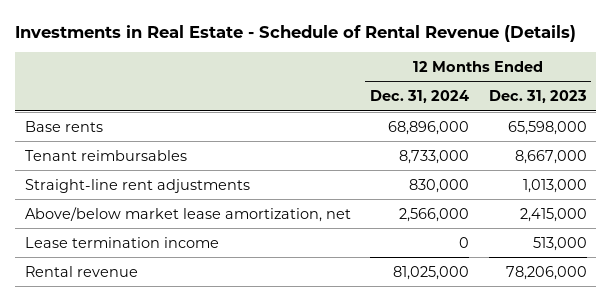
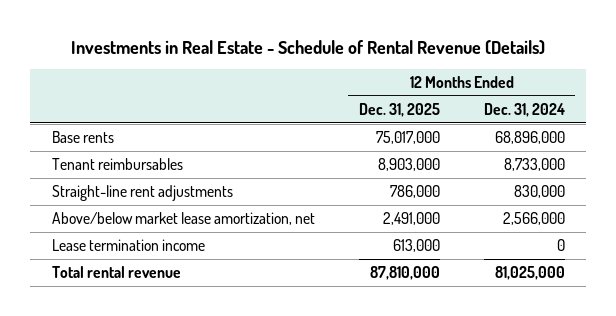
- | 12 Months Ended Dec. 31, 2024 | 12 Months Ended Dec. 31, 2023
+ | 12 Months Ended Dec. 31, 2025 | 12 Months Ended Dec. 31, 2024
- Rental revenue | 81,025,000 | 78,206,000
+ Total rental revenue | 87,810,000 | 81,025,000

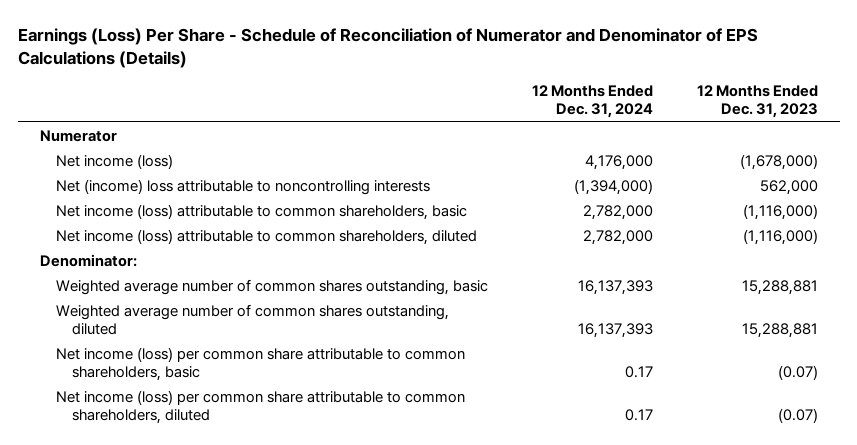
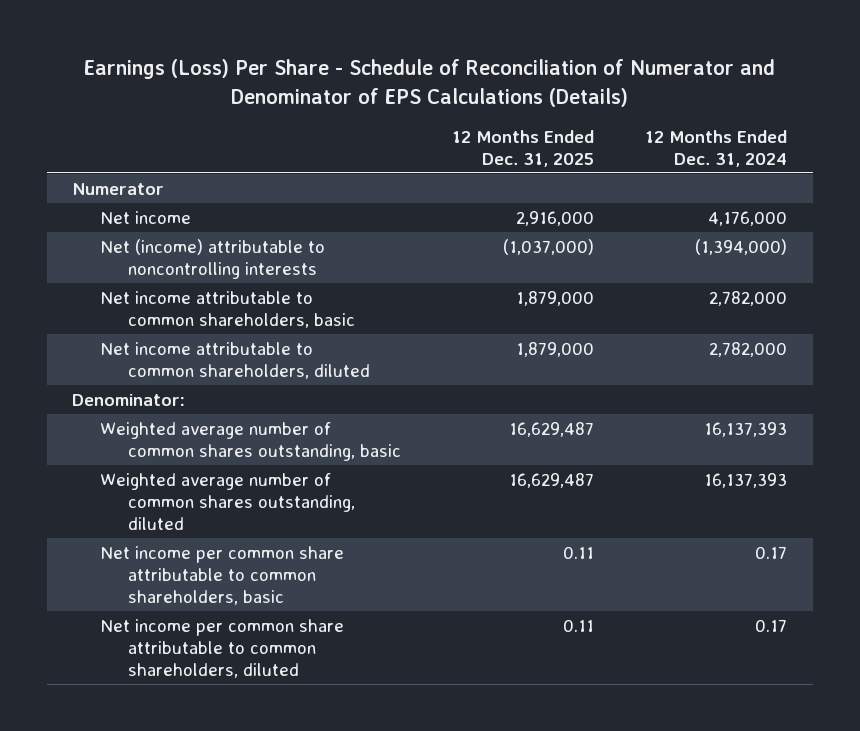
- | 12 Months Ended Dec. 31, 2024 | 12 Months Ended Dec. 31, 2023
+ | 12 Months Ended Dec. 31, 2025 | 12 Months Ended Dec. 31, 2024
- Net income (loss) | 4,176,000 | (1,678,000)
- Net (income) loss attributable to noncontrolling interests | (1,394,000) | 562,000
- Net income (loss) attributable to common shareholders, basic | 2,782,000 | (1,116,000)
- Net income (loss) attributable to common shareholders, diluted | 2,782,000 | (1,116,000)
+ Net income | 2,916,000 | 4,176,000
+ Net (income) attributable to noncontrolling interests | (1,037,000) | (1,394,000)
+ Net income attributable to common shareholders, basic | 1,879,000 | 2,782,000
+ Net income attributable to common shareholders, diluted | 1,879,000 | 2,782,000
- Net income (loss) per common share attributable to common shareholders, basic | 0.17 | (0.07)
- Net income (loss) per common share attributable to common shareholders, diluted | 0.17 | (0.07)
+ Net income per common share attributable to common shareholders, basic | 0.11 | 0.17
+ Net income per common share attributable to common shareholders, diluted | 0.11 | 0.17

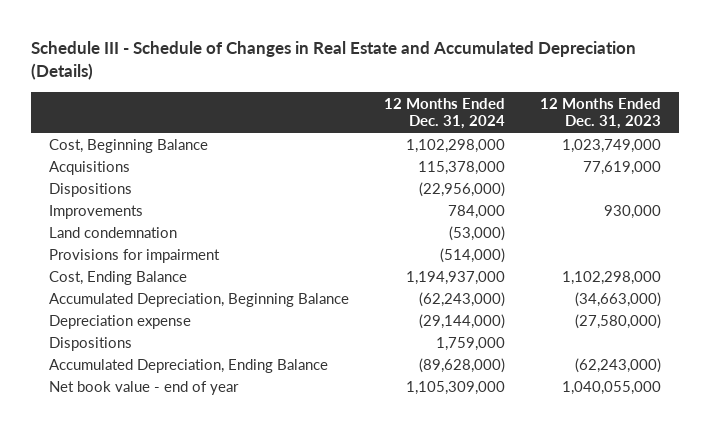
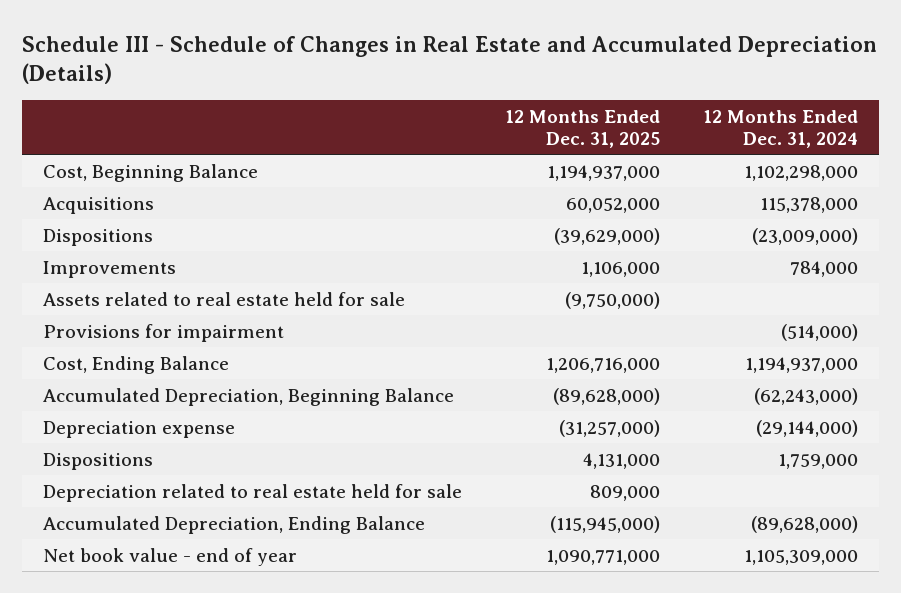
- | 12 Months Ended Dec. 31, 2024 | 12 Months Ended Dec. 31, 2023
+ | 12 Months Ended Dec. 31, 2025 | 12 Months Ended Dec. 31, 2024
- Dispositions | (22,956,000) |
+ Dispositions | (39,629,000) | (23,009,000)
- Land condemnation | (53,000) |
+ Assets related to real estate held for sale | (9,750,000) |
+ Depreciation related to real estate held for sale | 809,000 |

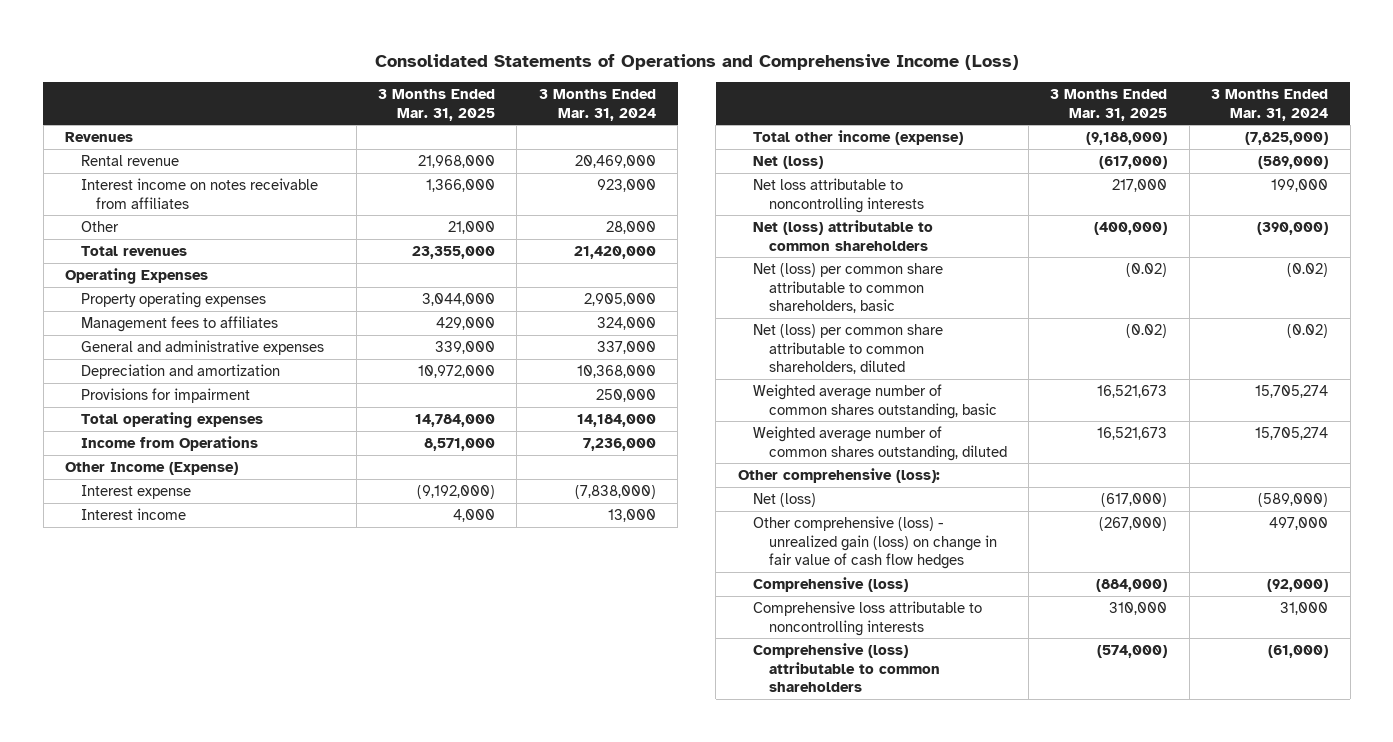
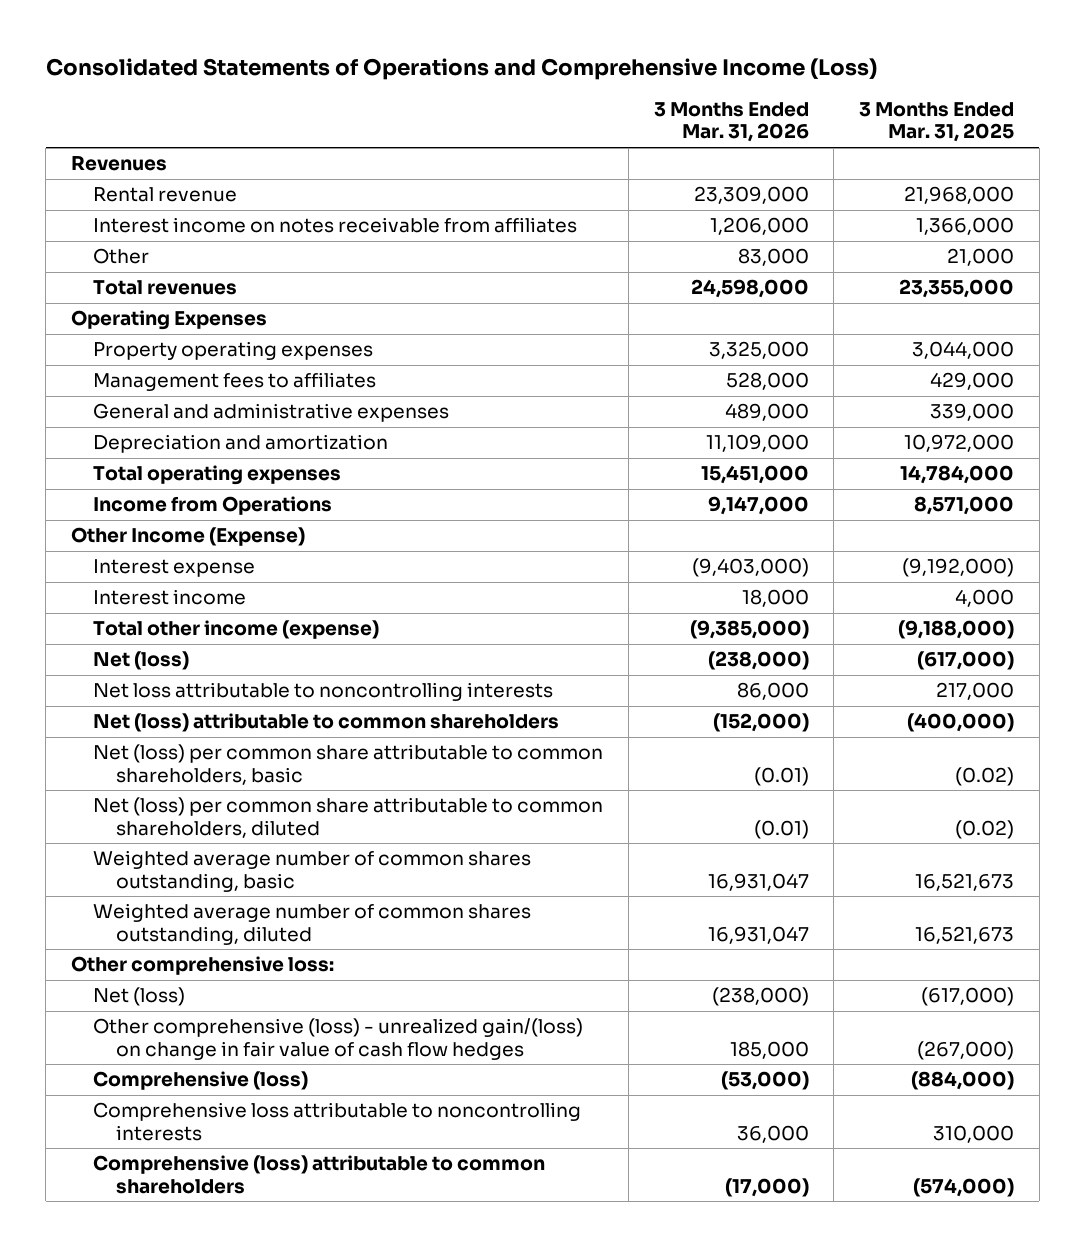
- | 3 Months Ended Mar. 31, 2025 | 3 Months Ended Mar. 31, 2024
+ | 3 Months Ended Mar. 31, 2026 | 3 Months Ended Mar. 31, 2025
- Provisions for impairment | | 250,000
- Other comprehensive (loss):
+ Other comprehensive loss:
- Other comprehensive (loss) - unrealized gain (loss) on change in fair value of cash flow hedges | (267,000) | 497,000
+ Other comprehensive (loss) - unrealized gain/(loss) on change in fair value of cash flow hedges | 185,000 | (267,000)

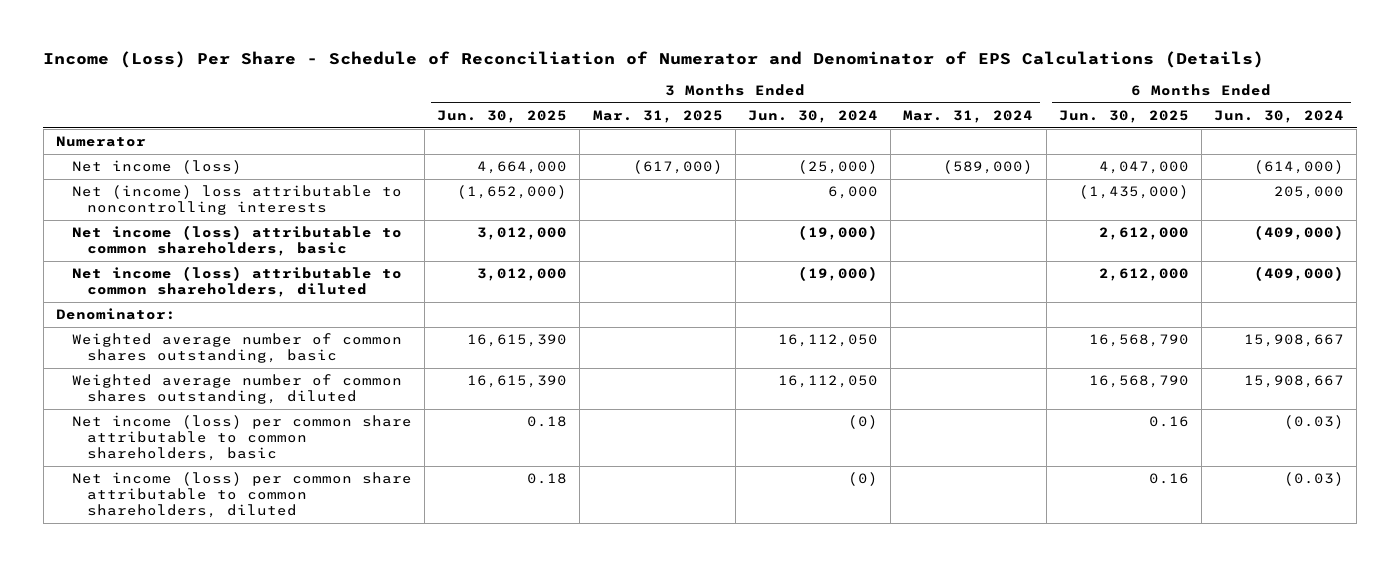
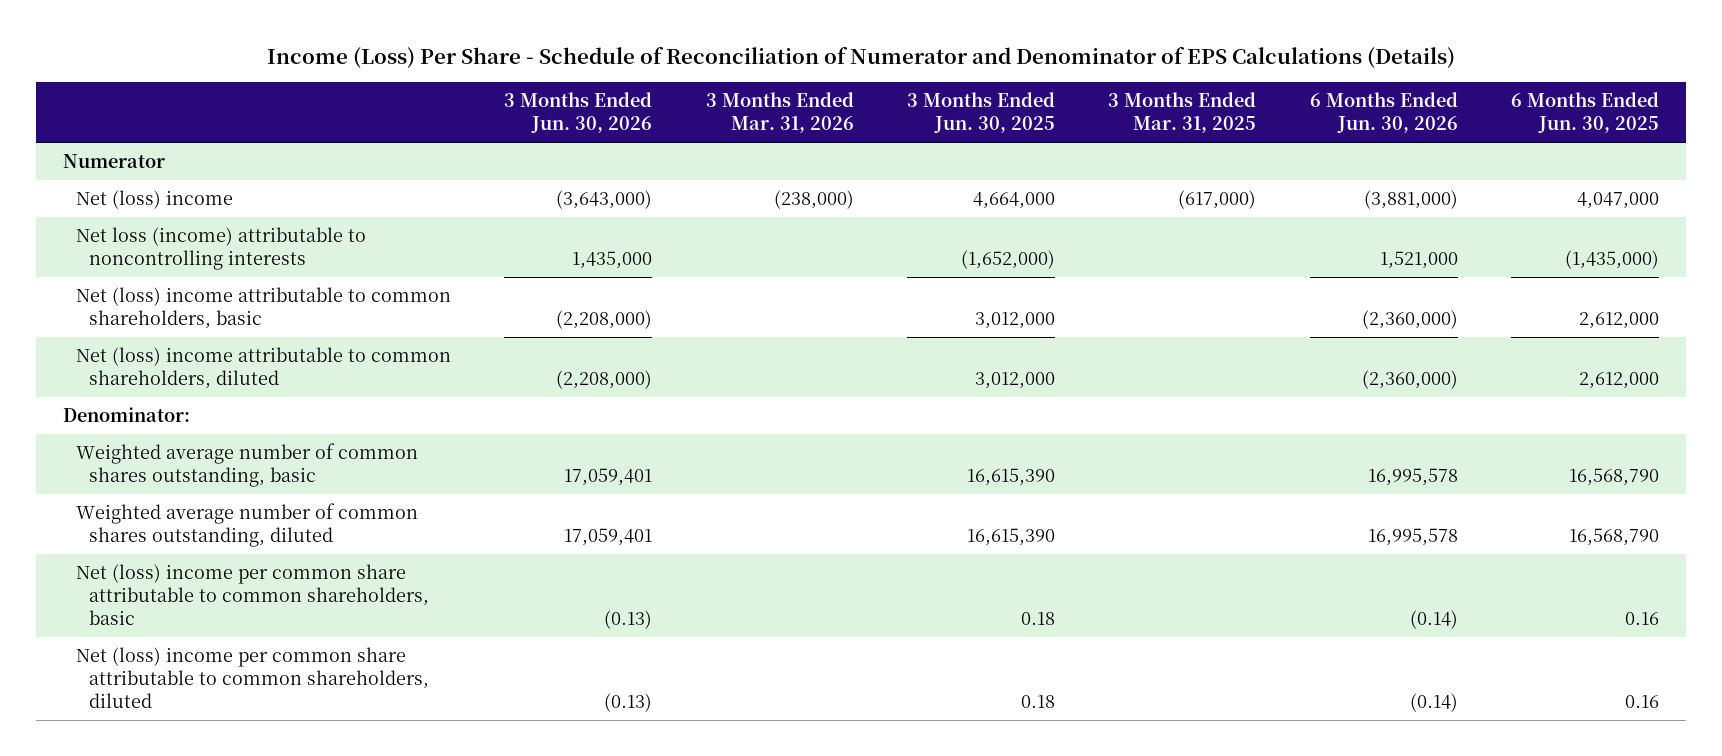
- | 3 Months Ended Jun. 30, 2025 | 3 Months Ended Mar. 31, 2025 | 3 Months Ended Jun. 30, 2024 | 3 Months Ended Mar. 31, 2024 | 6 Months Ended Jun. 30, 2025 | 6 Months Ended Jun. 30, 2024
+ | 3 Months Ended Jun. 30, 2026 | 3 Months Ended Mar. 31, 2026 | 3 Months Ended Jun. 30, 2025 | 3 Months Ended Mar. 31, 2025 | 6 Months Ended Jun. 30, 2026 | 6 Months Ended Jun. 30, 2025
- Net income (loss) | 4,664,000 | (617,000) | (25,000) | (589,000) | 4,047,000 | (614,000)
- Net (income) loss attributable to noncontrolling interests | (1,652,000) | | 6,000 | | (1,435,000) | 205,000
- Net income (loss) attributable to common shareholders, basic | 3,012,000 | | (19,000) | | 2,612,000 | (409,000)
- Net income (loss) attributable to common shareholders, diluted | 3,012,000 | | (19,000) | | 2,612,000 | (409,000)
+ Net (loss) income | (3,643,000) | (238,000) | 4,664,000 | (617,000) | (3,881,000) | 4,047,000
+ Net loss (income) attributable to noncontrolling interests | 1,435,000 | | (1,652,000) | | 1,521,000 | (1,435,000)
+ Net (loss) income attributable to common shareholders, basic | (2,208,000) | | 3,012,000 | | (2,360,000) | 2,612,000
+ Net (loss) income attributable to common shareholders, diluted | (2,208,000) | | 3,012,000 | | (2,360,000) | 2,612,000
- Net income (loss) per common share attributable to common shareholders, basic | 0.18 | | (0) | | 0.16 | (0.03)
- Net income (loss) per common share attributable to common shareholders, diluted | 0.18 | | (0) | | 0.16 | (0.03)
+ Net (loss) income per common share attributable to common shareholders, basic | (0.13) | | 0.18 | | (0.14) | 0.16
+ Net (loss) income per common share attributable to common shareholders, diluted | (0.13) | | 0.18 | | (0.14) | 0.16

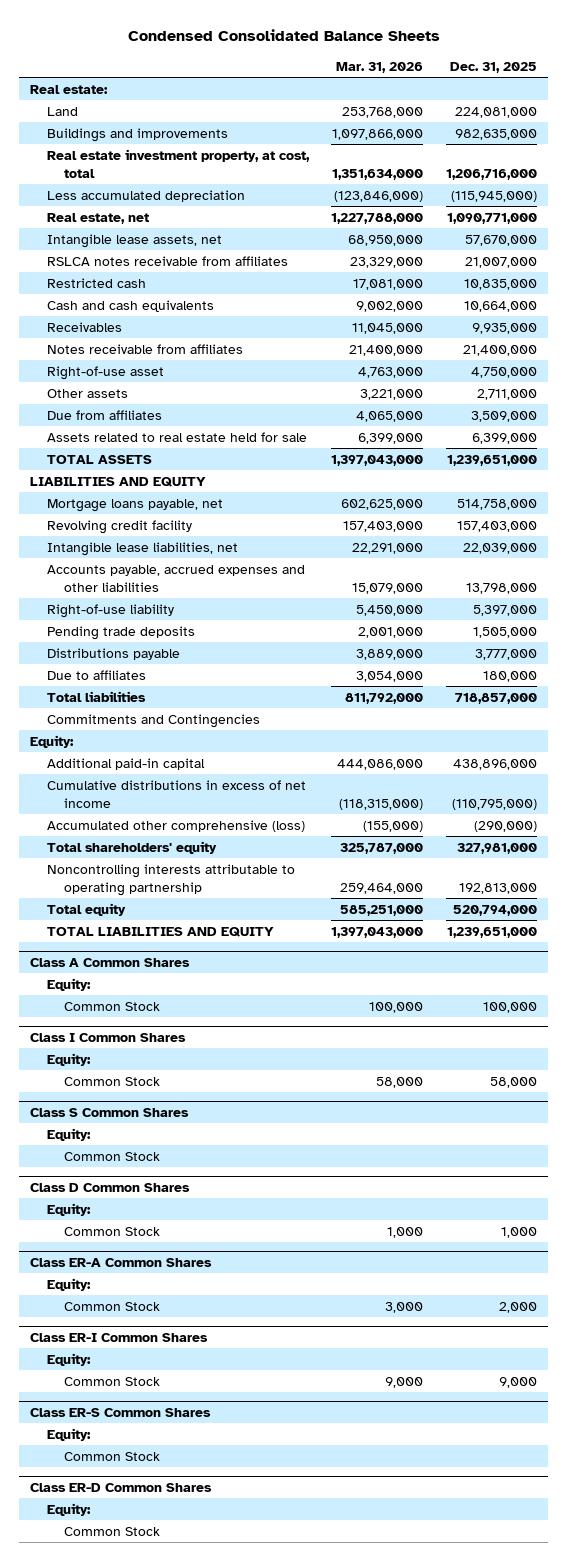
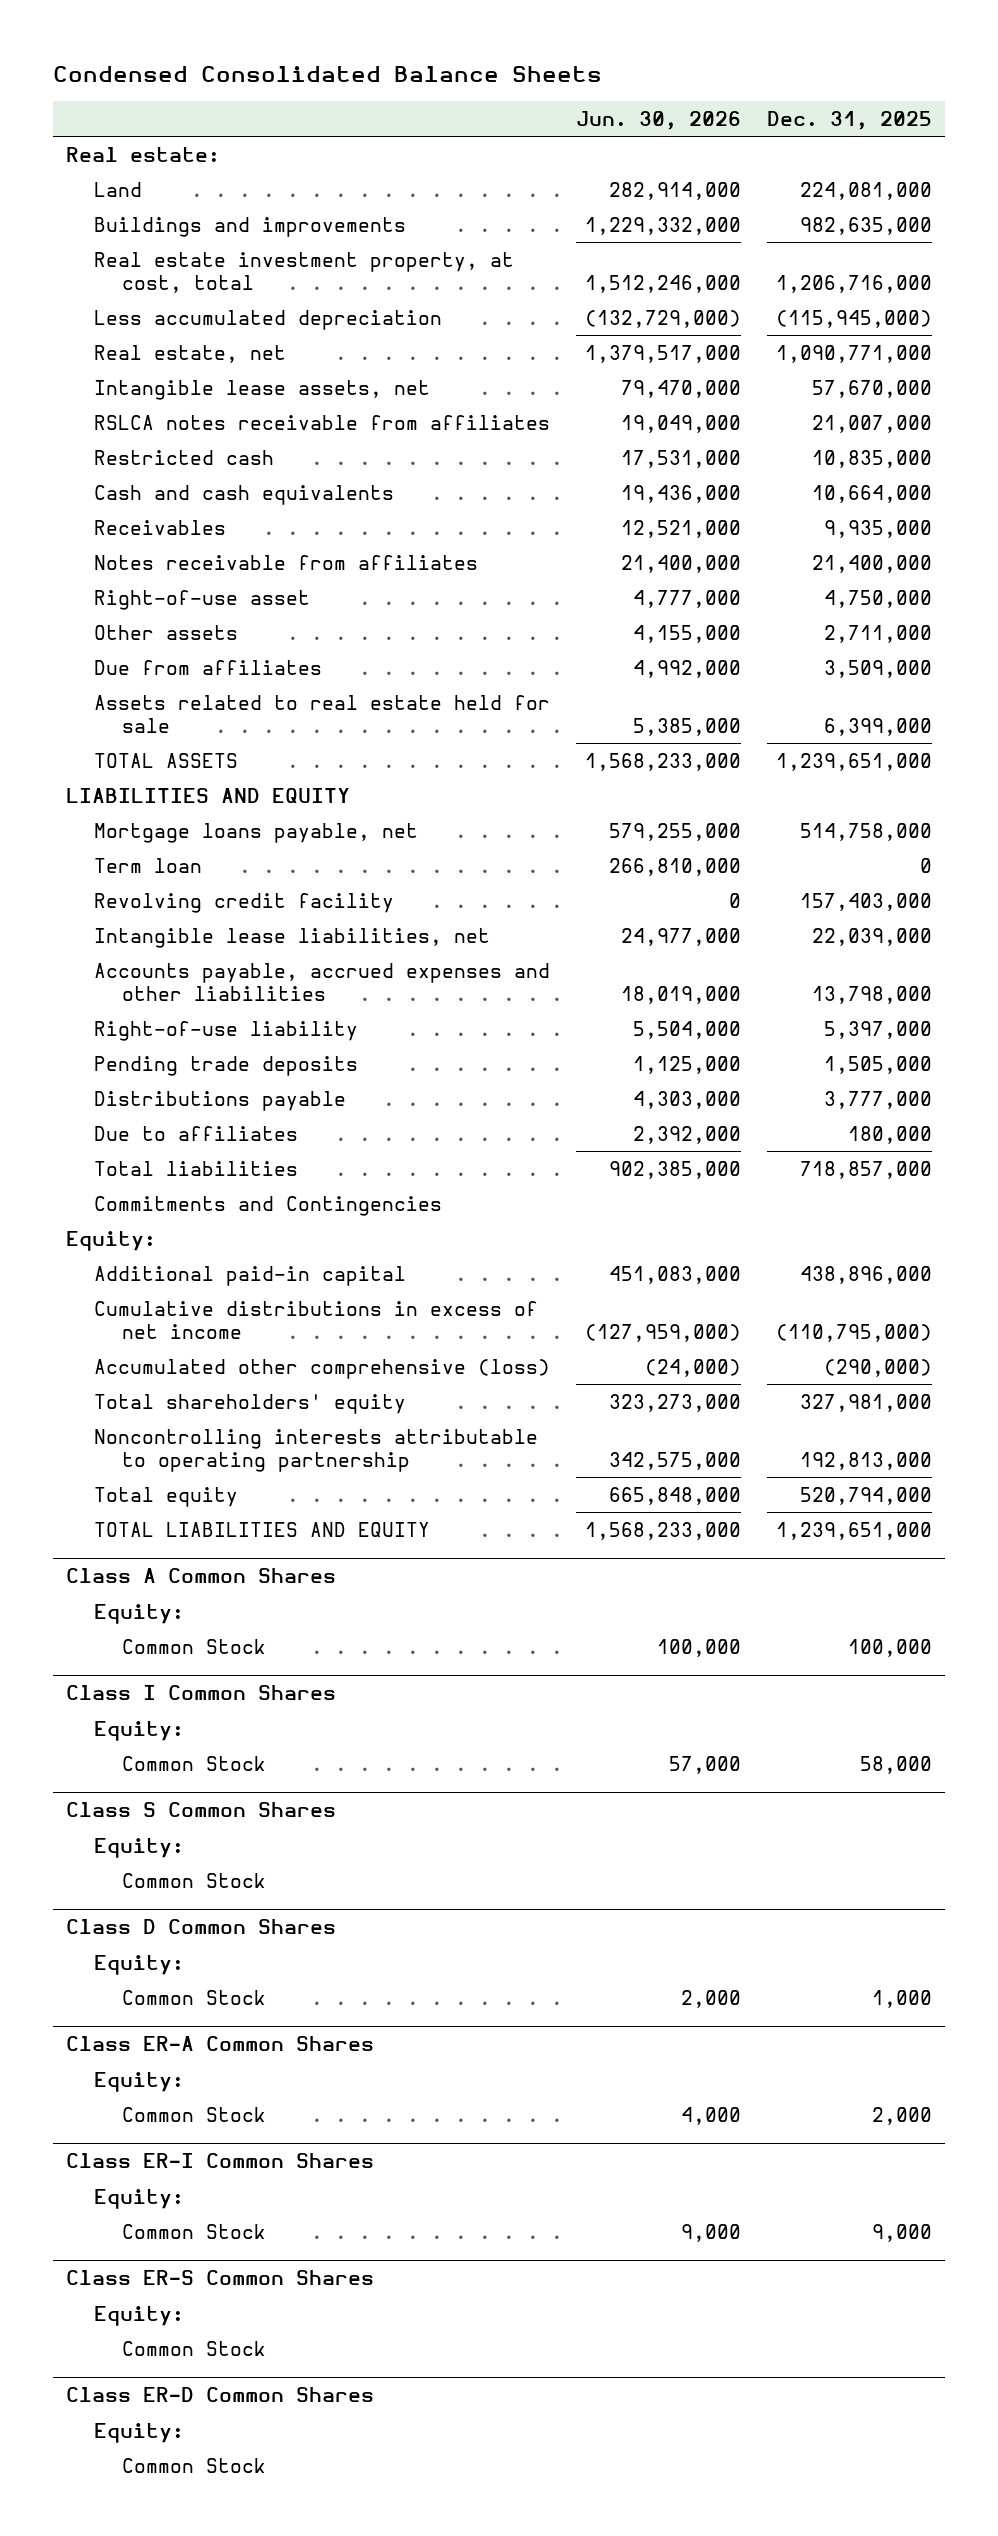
- | Mar. 31, 2026 | Dec. 31, 2025
+ | Jun. 30, 2026 | Dec. 31, 2025
+ Term loan | 266,810,000 | 0

